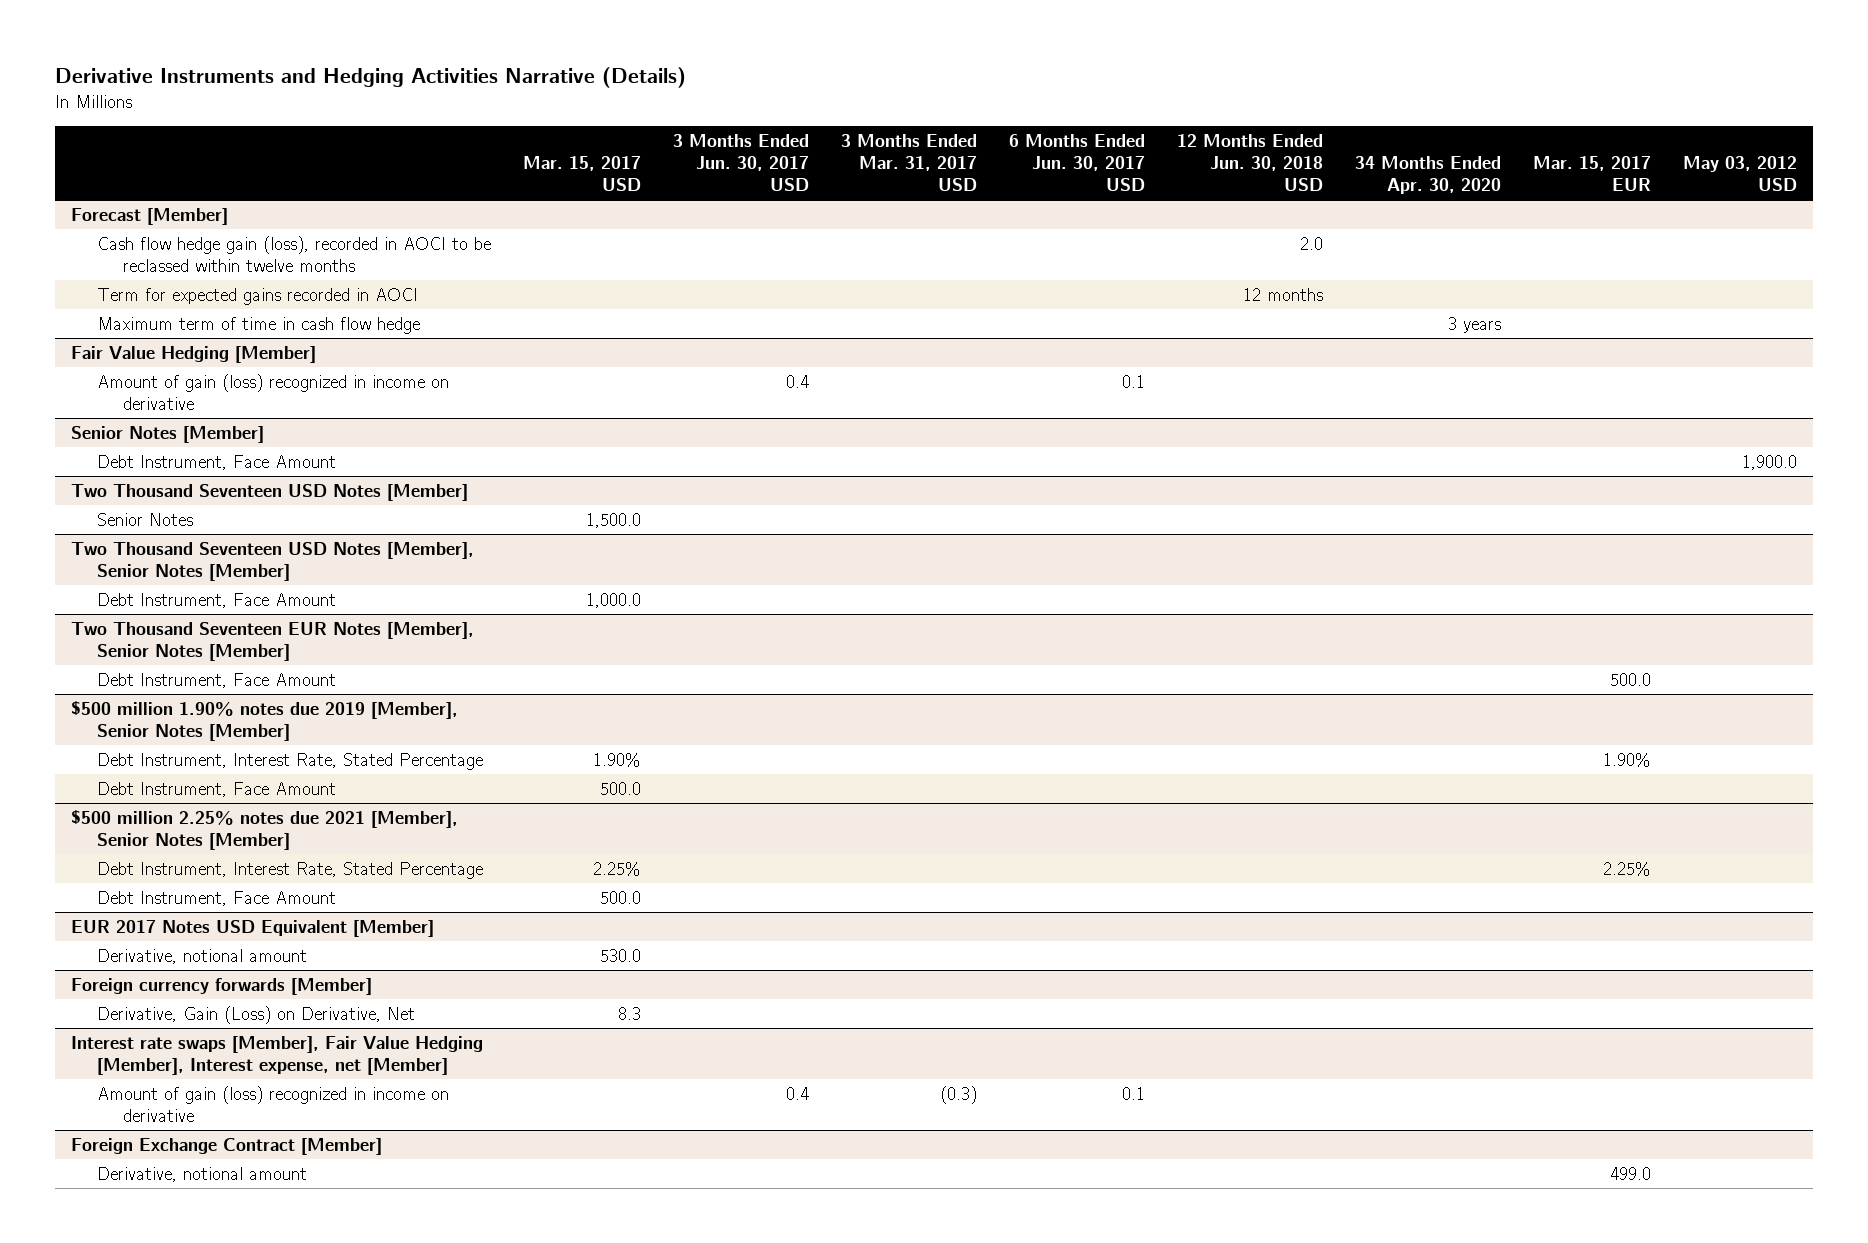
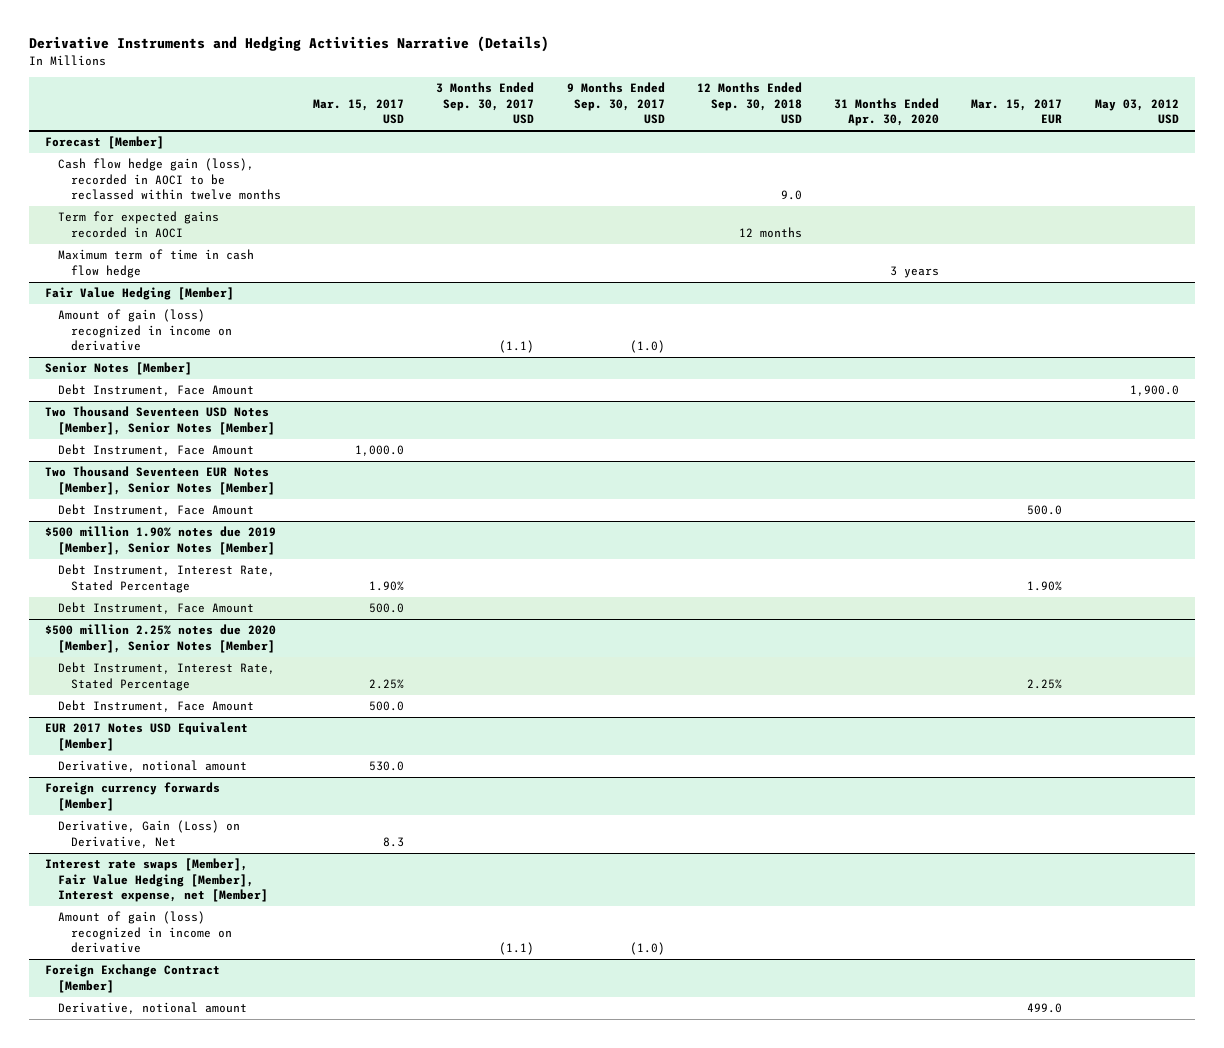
- | Mar. 15, 2017 USD | 3 Months Ended Jun. 30, 2017 USD | 3 Months Ended Mar. 31, 2017 USD | 6 Months Ended Jun. 30, 2017 USD | 12 Months Ended Jun. 30, 2018 USD | 34 Months Ended Apr. 30, 2020 | Mar. 15, 2017 EUR | May 03, 2012 USD
+ | Mar. 15, 2017 USD | 3 Months Ended Sep. 30, 2017 USD | 9 Months Ended Sep. 30, 2017 USD | 12 Months Ended Sep. 30, 2018 USD | 31 Months Ended Apr. 30, 2020 | Mar. 15, 2017 EUR | May 03, 2012 USD
- Two Thousand Seventeen USD Notes [Member]
- Senior Notes | 1,500.0 | | | | | | |
- $500 million 2.25% notes due 2021 [Member], Senior Notes [Member]
+ $500 million 2.25% notes due 2020 [Member], Senior Notes [Member]

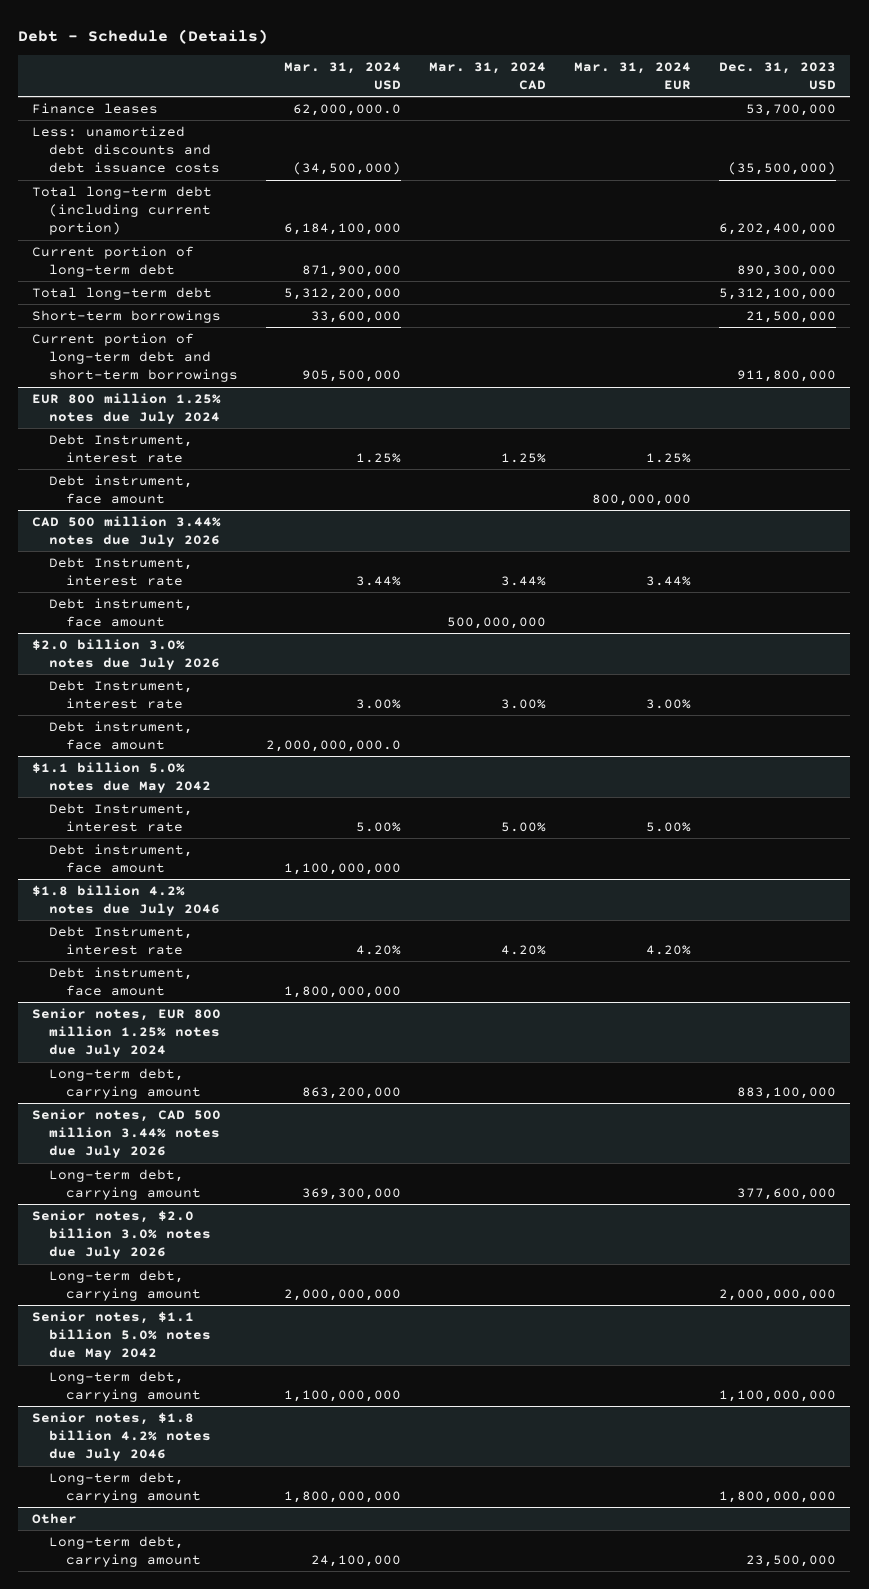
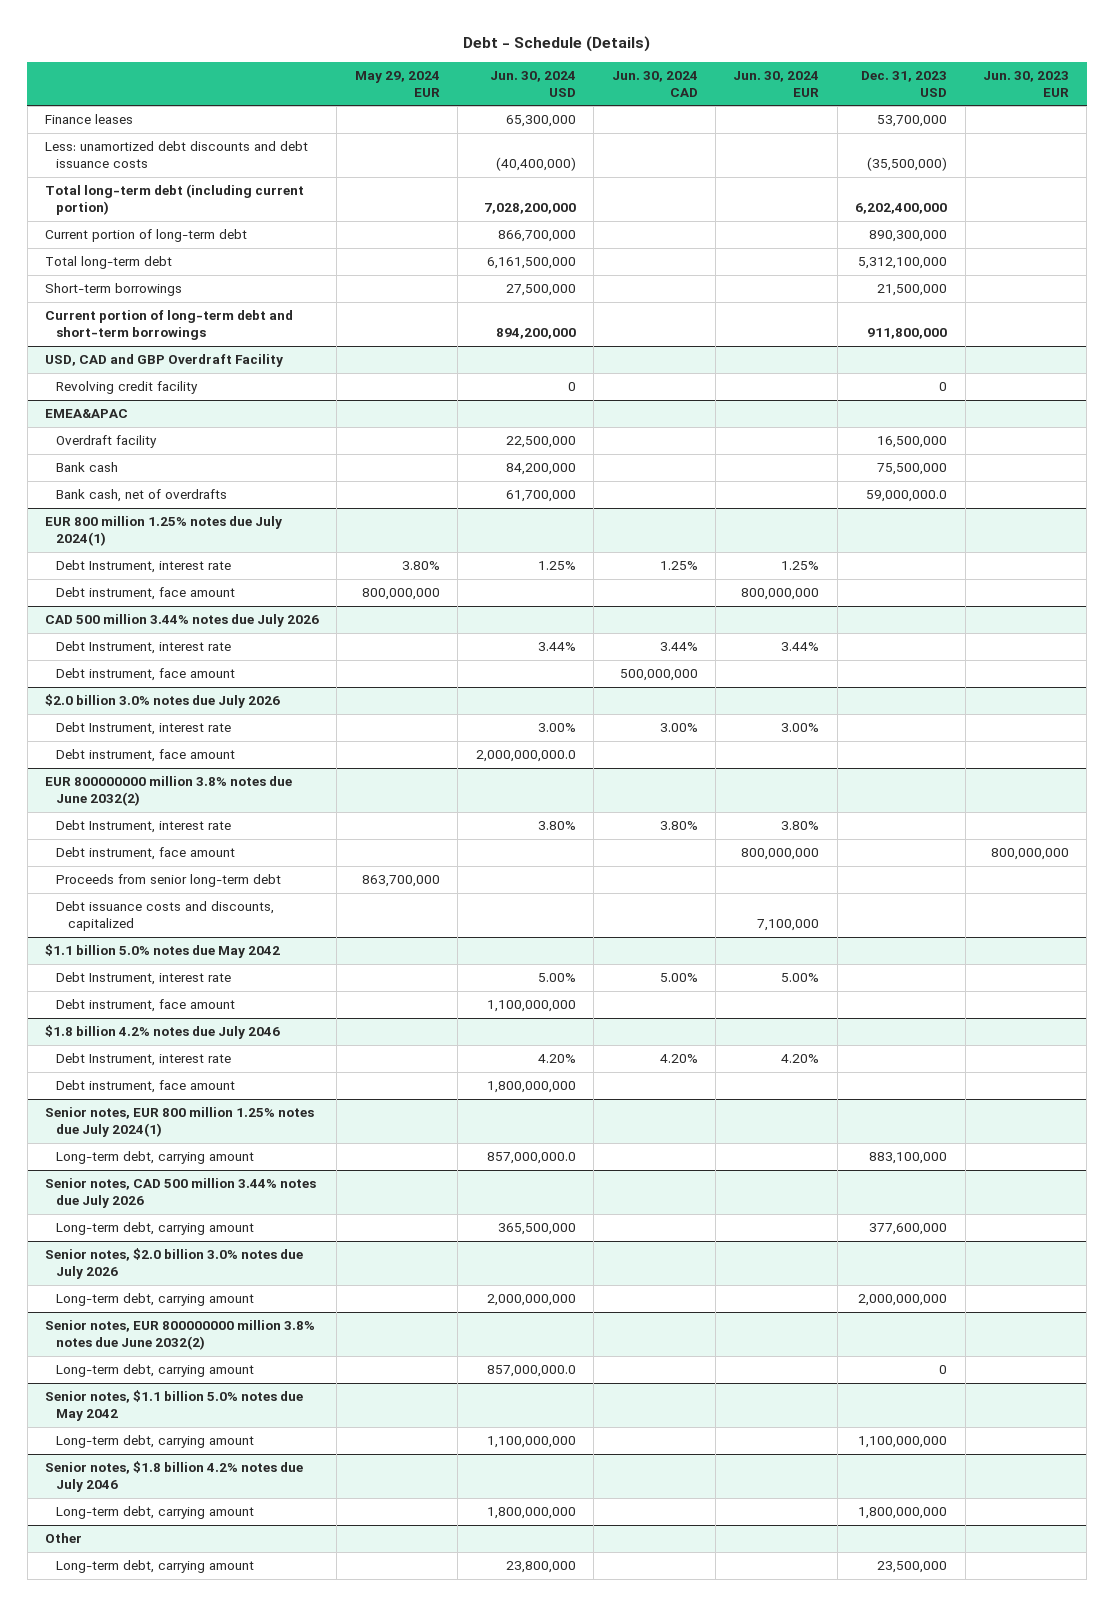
- | Mar. 31, 2024 USD | Mar. 31, 2024 CAD | Mar. 31, 2024 EUR | Dec. 31, 2023 USD
+ | May 29, 2024 EUR | Jun. 30, 2024 USD | Jun. 30, 2024 CAD | Jun. 30, 2024 EUR | Dec. 31, 2023 USD | Jun. 30, 2023 EUR
- EUR 800 million 1.25% notes due July 2024
+ USD, CAD and GBP Overdraft Facility
+ Revolving credit facility | | 0 | | | 0 |
+ EMEA&APAC
+ Overdraft facility | | 22,500,000 | | | 16,500,000 |
+ Bank cash | | 84,200,000 | | | 75,500,000 |
+ Bank cash, net of overdrafts | | 61,700,000 | | | 59,000,000.0 |
+ EUR 800 million 1.25% notes due July 2024(1)
+ EUR 800000000 million 3.8% notes due June 2032(2)
+ Debt Instrument, interest rate | | 3.80% | 3.80% | 3.80% | |
+ Debt instrument, face amount | | | | 800,000,000 | | 800,000,000
+ Proceeds from senior long-term debt | 863,700,000 | | | | |
+ Debt issuance costs and discounts, capitalized | | | | 7,100,000 | |
- Senior notes, EUR 800 million 1.25% notes due July 2024
+ Senior notes, EUR 800 million 1.25% notes due July 2024(1)
+ Senior notes, EUR 800000000 million 3.8% notes due June 2032(2)
+ Long-term debt, carrying amount | | 857,000,000.0 | | | 0 |

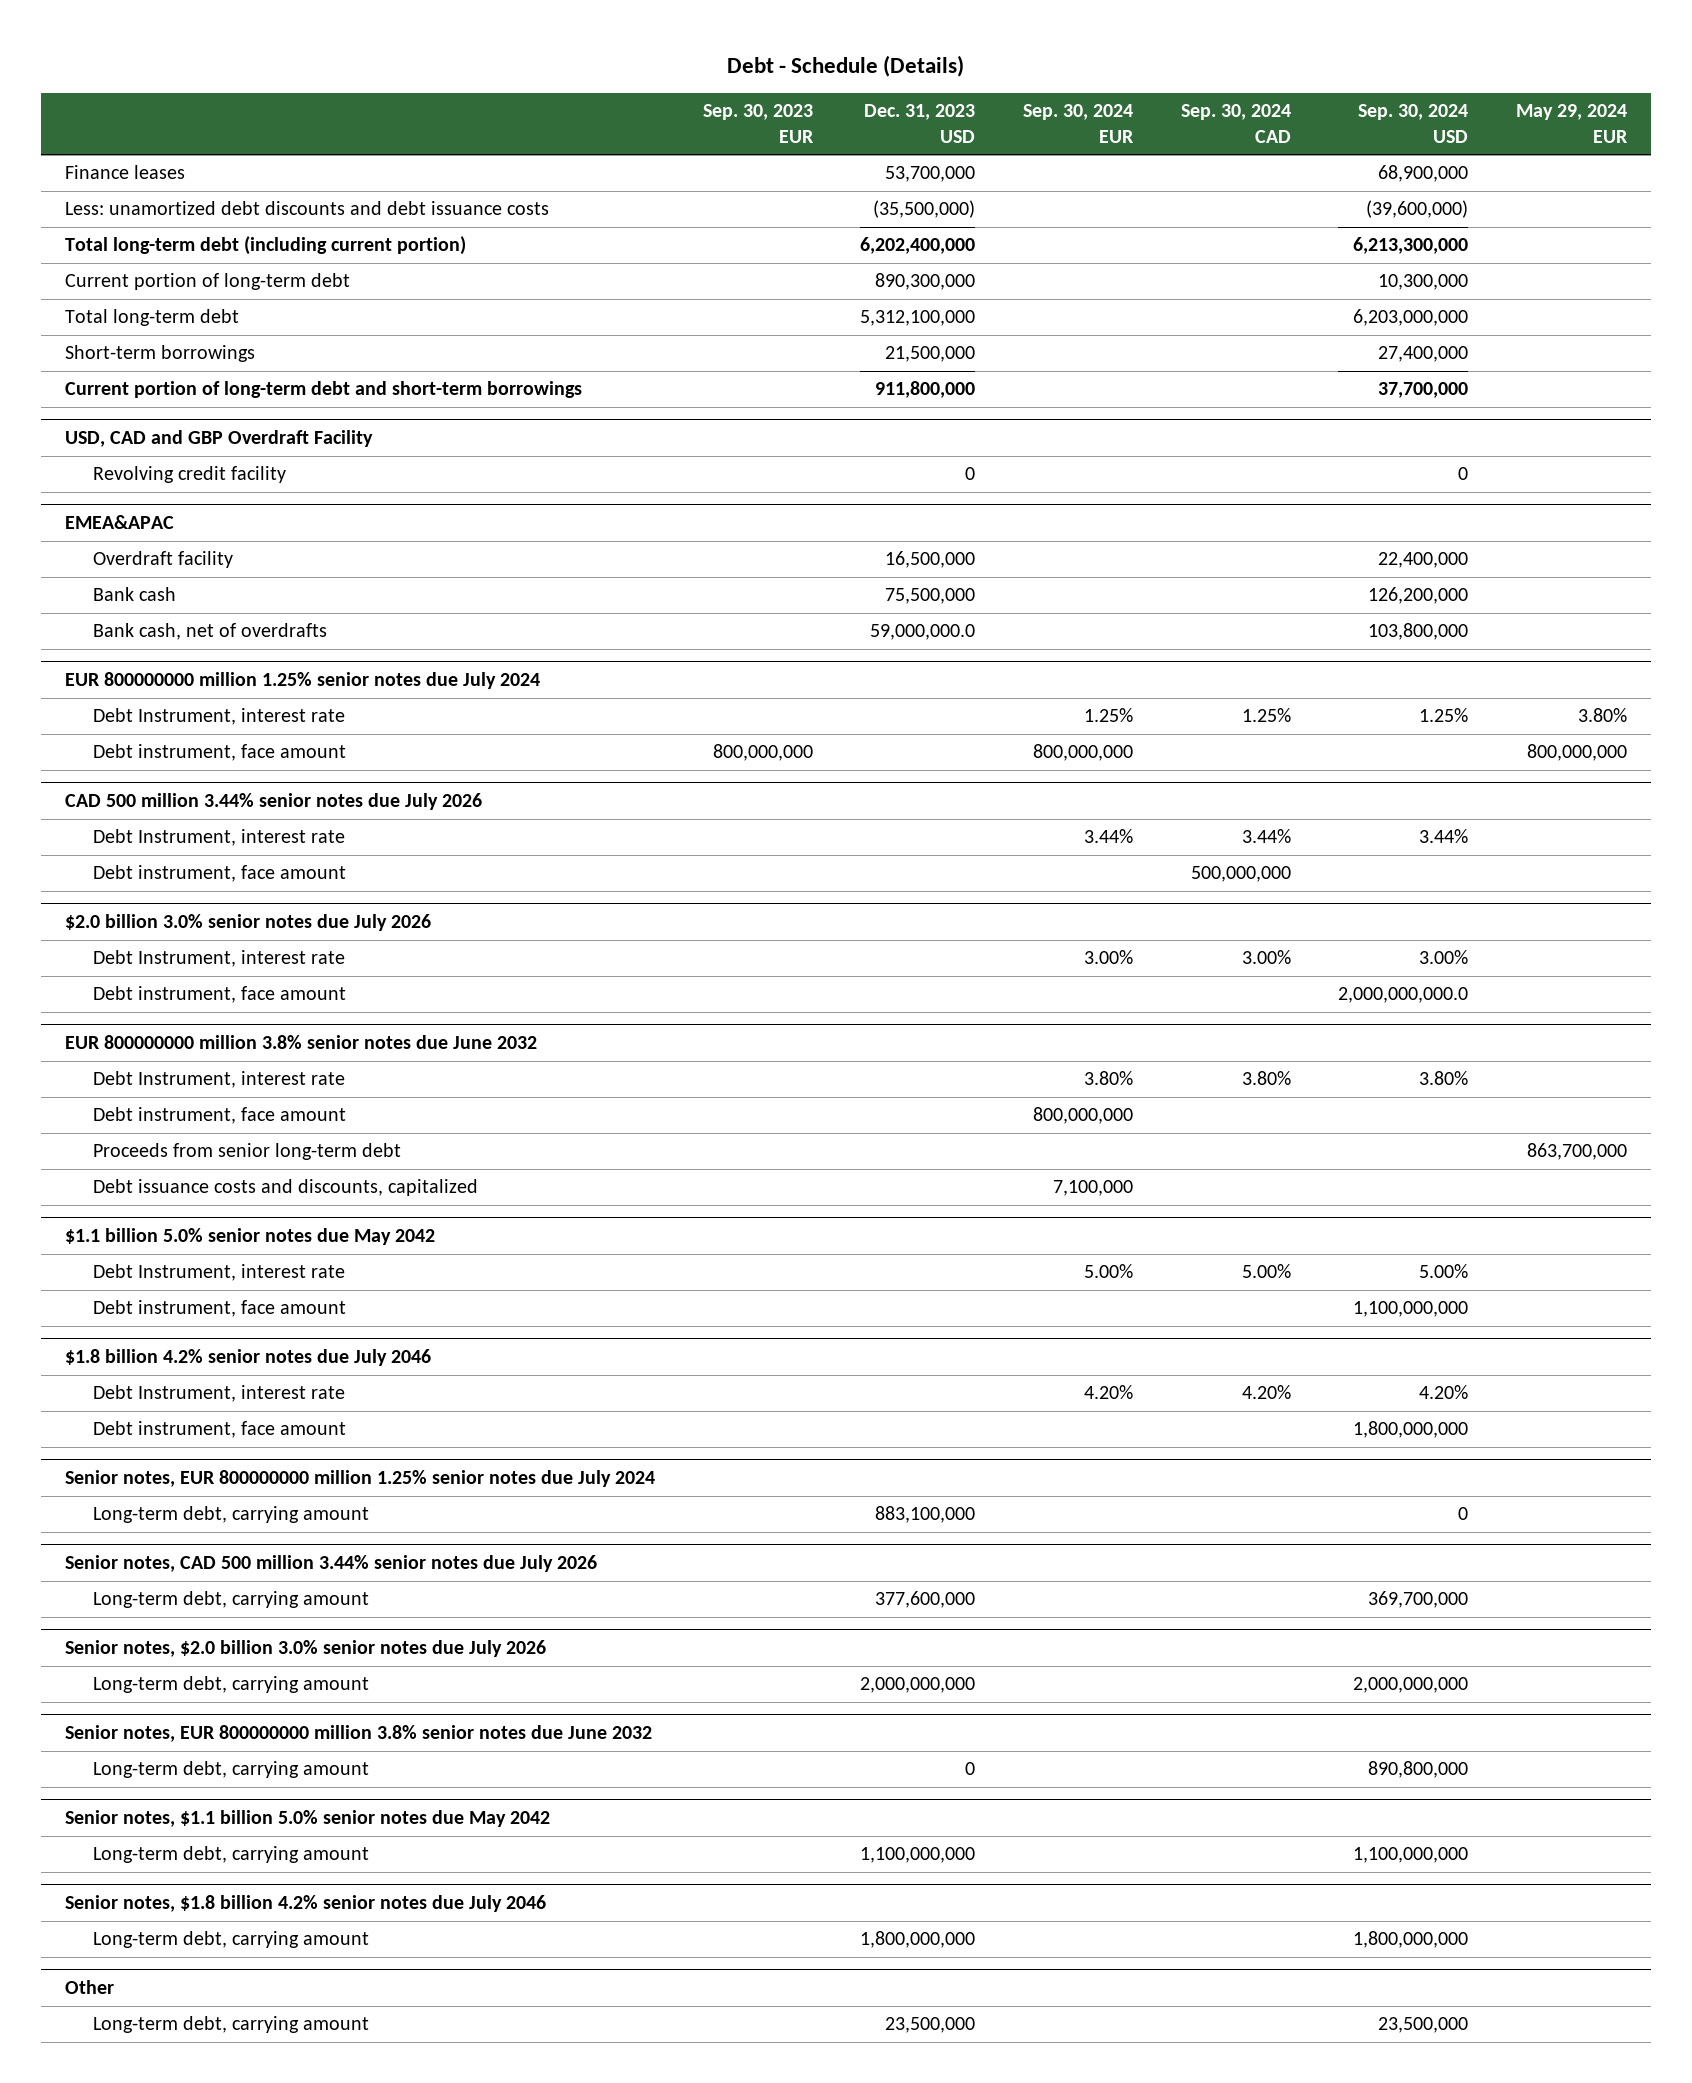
- | May 29, 2024 EUR | Jun. 30, 2024 USD | Jun. 30, 2024 CAD | Jun. 30, 2024 EUR | Dec. 31, 2023 USD | Jun. 30, 2023 EUR
+ | Sep. 30, 2023 EUR | Dec. 31, 2023 USD | Sep. 30, 2024 EUR | Sep. 30, 2024 CAD | Sep. 30, 2024 USD | May 29, 2024 EUR
- EUR 800 million 1.25% notes due July 2024(1)
+ EUR 800000000 million 1.25% senior notes due July 2024
- CAD 500 million 3.44% notes due July 2026
+ CAD 500 million 3.44% senior notes due July 2026
- $2.0 billion 3.0% notes due July 2026
+ $2.0 billion 3.0% senior notes due July 2026
- EUR 800000000 million 3.8% notes due June 2032(2)
+ EUR 800000000 million 3.8% senior notes due June 2032
- $1.1 billion 5.0% notes due May 2042
+ $1.1 billion 5.0% senior notes due May 2042
- $1.8 billion 4.2% notes due July 2046
+ $1.8 billion 4.2% senior notes due July 2046
- Senior notes, EUR 800 million 1.25% notes due July 2024(1)
+ Senior notes, EUR 800000000 million 1.25% senior notes due July 2024
- Senior notes, CAD 500 million 3.44% notes due July 2026
+ Senior notes, CAD 500 million 3.44% senior notes due July 2026
- Senior notes, $2.0 billion 3.0% notes due July 2026
+ Senior notes, $2.0 billion 3.0% senior notes due July 2026
- Senior notes, EUR 800000000 million 3.8% notes due June 2032(2)
+ Senior notes, EUR 800000000 million 3.8% senior notes due June 2032
- Senior notes, $1.1 billion 5.0% notes due May 2042
+ Senior notes, $1.1 billion 5.0% senior notes due May 2042
- Senior notes, $1.8 billion 4.2% notes due July 2046
+ Senior notes, $1.8 billion 4.2% senior notes due July 2046

